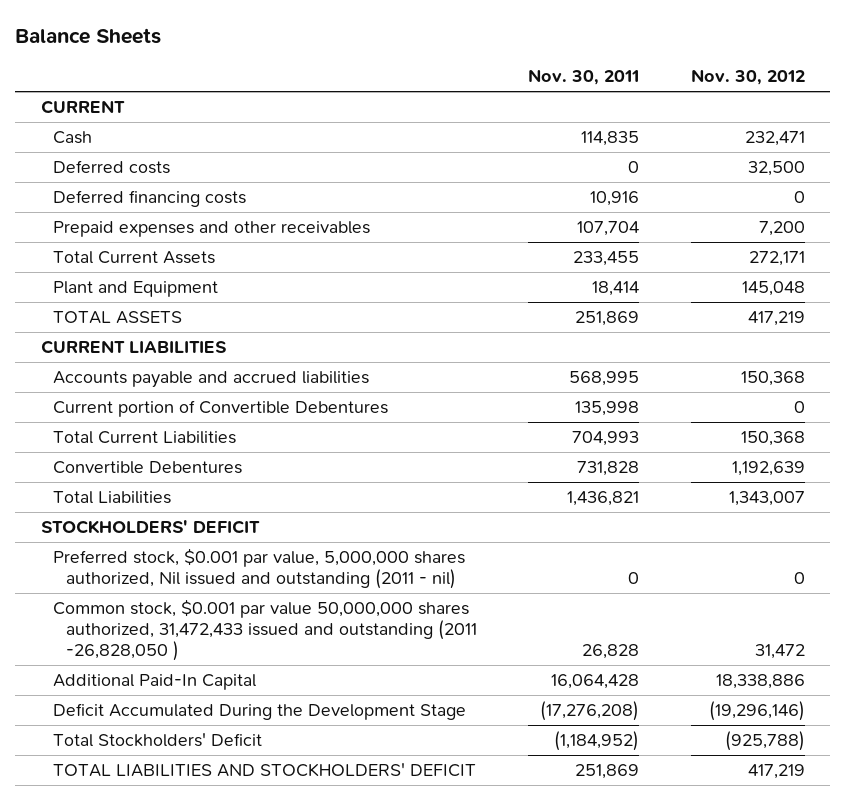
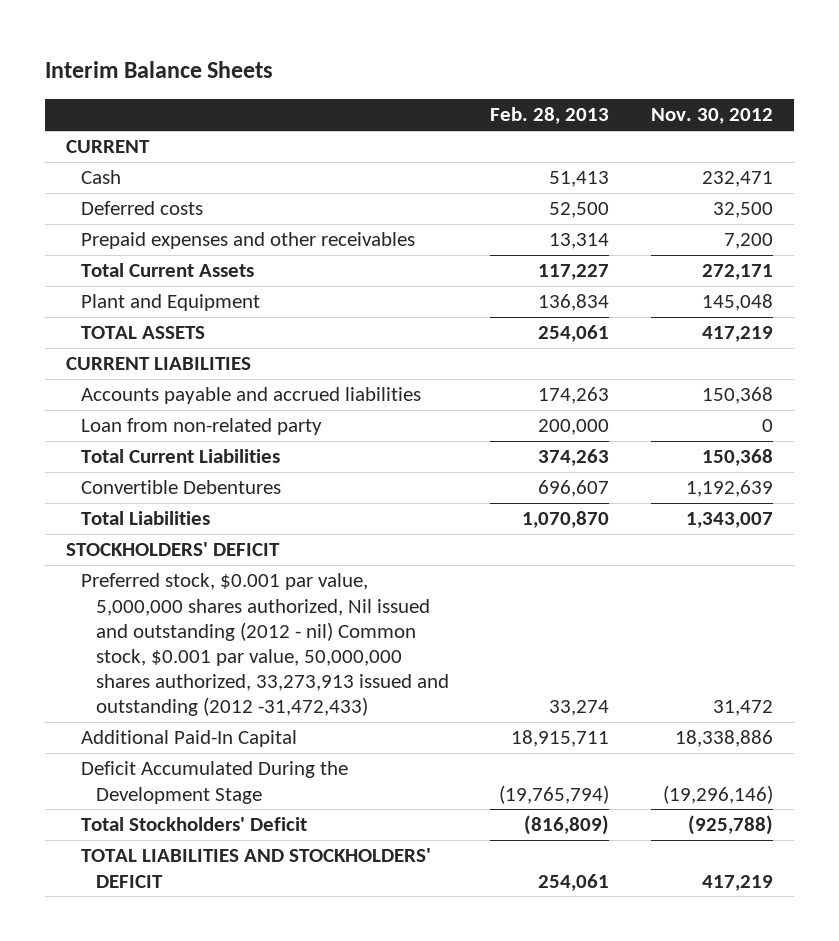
- Balance Sheets
+ Interim Balance Sheets
- | Nov. 30, 2011 | Nov. 30, 2012
+ | Feb. 28, 2013 | Nov. 30, 2012
- Deferred financing costs | 10,916 | 0
- Current portion of Convertible Debentures | 135,998 | 0
+ Loan from non-related party | 200,000 | 0
- Preferred stock, $0.001 par value, 5,000,000 shares authorized, Nil issued and outstanding (2011 - nil) | 0 | 0
- Common stock, $0.001 par value 50,000,000 shares authorized, 31,472,433 issued and outstanding (2011 -26,828,050 ) | 26,828 | 31,472
+ Preferred stock, $0.001 par value, 5,000,000 shares authorized, Nil issued and outstanding (2012 - nil) Common stock, $0.001 par value, 50,000,000 shares authorized, 33,273,913 issued and outstanding (2012 -31,472,433) | 33,274 | 31,472

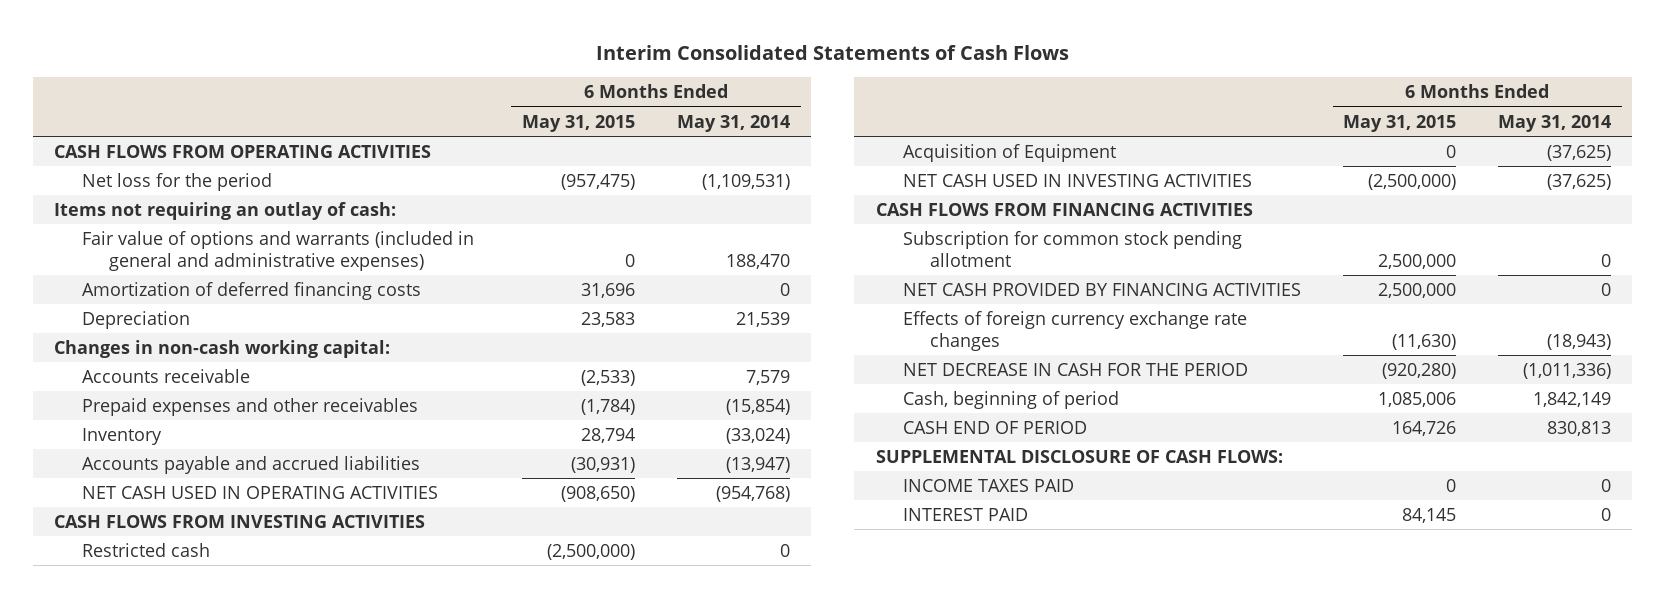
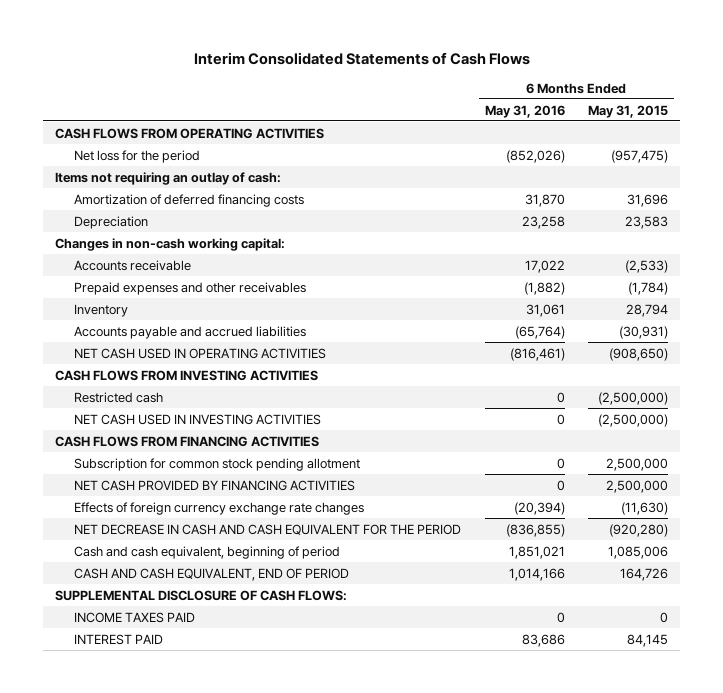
- | 6 Months Ended May 31, 2015 | 6 Months Ended May 31, 2014
+ | 6 Months Ended May 31, 2016 | 6 Months Ended May 31, 2015
- Fair value of options and warrants (included in general and administrative expenses) | 0 | 188,470
- Acquisition of Equipment | 0 | (37,625)
- NET DECREASE IN CASH FOR THE PERIOD | (920,280) | (1,011,336)
- Cash, beginning of period | 1,085,006 | 1,842,149
- CASH END OF PERIOD | 164,726 | 830,813
+ NET DECREASE IN CASH AND CASH EQUIVALENT FOR THE PERIOD | (836,855) | (920,280)
+ Cash and cash equivalent, beginning of period | 1,851,021 | 1,085,006
+ CASH AND CASH EQUIVALENT, END OF PERIOD | 1,014,166 | 164,726

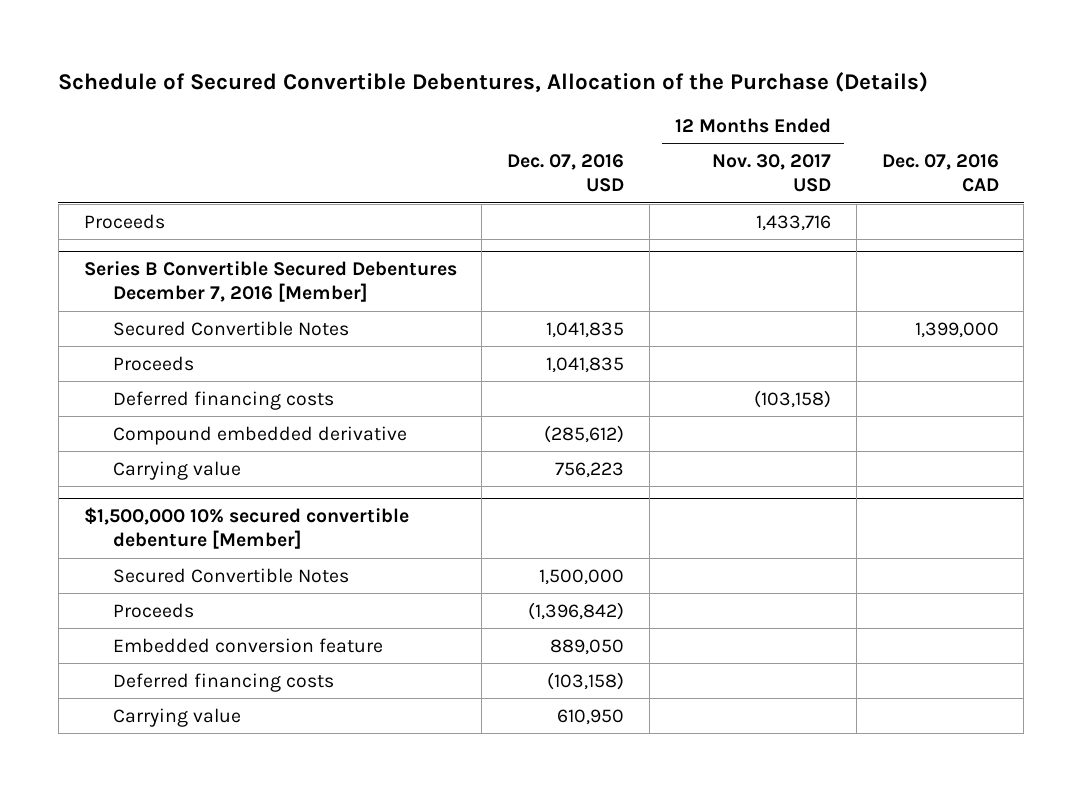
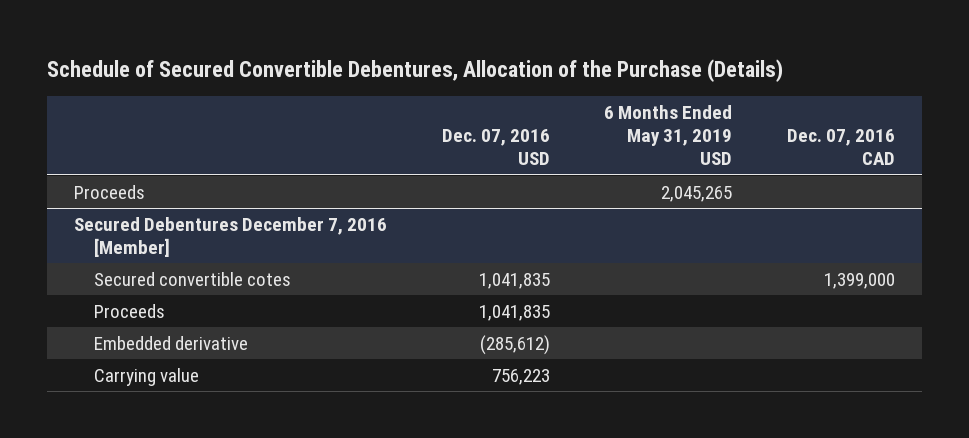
- | Dec. 07, 2016 USD | 12 Months Ended Nov. 30, 2017 USD | Dec. 07, 2016 CAD
+ | Dec. 07, 2016 USD | 6 Months Ended May 31, 2019 USD | Dec. 07, 2016 CAD
- Series B Convertible Secured Debentures December 7, 2016 [Member]
- Secured Convertible Notes | 1,041,835 | | 1,399,000
+ Secured Debentures December 7, 2016 [Member]
+ Secured convertible cotes | 1,041,835 | | 1,399,000
- Deferred financing costs | | (103,158) |
- Compound embedded derivative | (285,612) | |
+ Embedded derivative | (285,612) | |
- $1,500,000 10% secured convertible debenture [Member]
- Secured Convertible Notes | 1,500,000 | |
- Proceeds | (1,396,842) | |
- Embedded conversion feature | 889,050 | |
- Deferred financing costs | (103,158) | |
- Carrying value | 610,950 | |

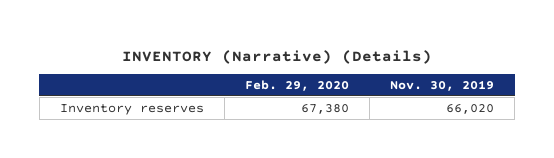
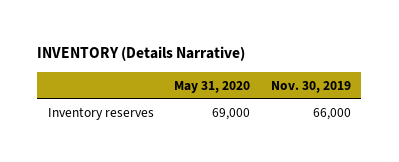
- INVENTORY (Narrative) (Details)
+ INVENTORY (Details Narrative)
- | Feb. 29, 2020 | Nov. 30, 2019
+ | May 31, 2020 | Nov. 30, 2019
- Inventory reserves | 67,380 | 66,020
+ Inventory reserves | 69,000 | 66,000

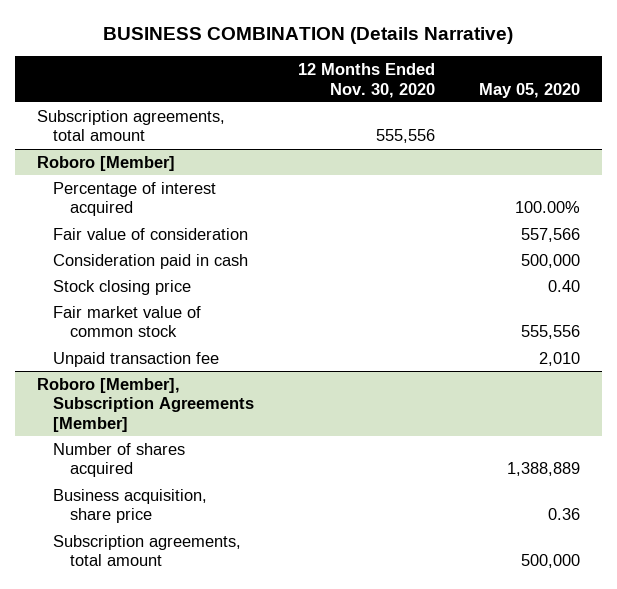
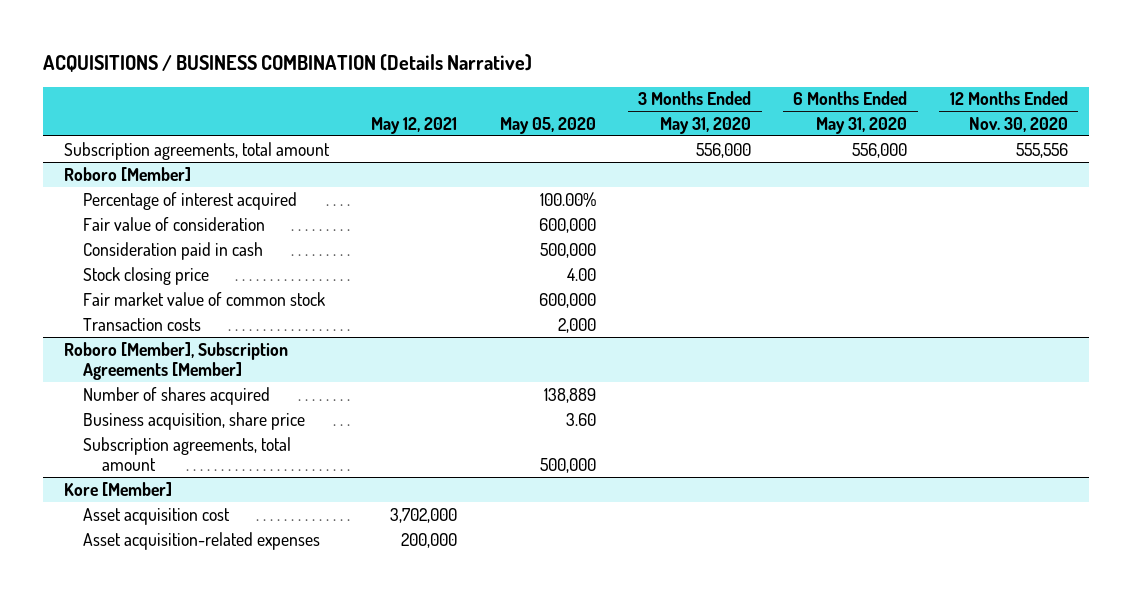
- BUSINESS COMBINATION (Details Narrative)
+ ACQUISITIONS / BUSINESS COMBINATION (Details Narrative)
- | 12 Months Ended Nov. 30, 2020 | May 05, 2020
+ | May 12, 2021 | May 05, 2020 | 3 Months Ended May 31, 2020 | 6 Months Ended May 31, 2020 | 12 Months Ended Nov. 30, 2020
@ Roboro [Member]
- Fair value of consideration | | 557,566
+ Fair value of consideration | | 600,000 | | |
- Stock closing price | | 0.40
- Fair market value of common stock | | 555,556
- Unpaid transaction fee | | 2,010
+ Stock closing price | | 4.00 | | |
+ Fair market value of common stock | | 600,000 | | |
+ Transaction costs | | 2,000 | | |
@ Roboro [Member], Subscription Agreements [Member]
- Number of shares acquired | | 1,388,889
- Business acquisition, share price | | 0.36
+ Number of shares acquired | | 138,889 | | |
+ Business acquisition, share price | | 3.60 | | |
+ Kore [Member]
+ Asset acquisition cost | 3,702,000 | | | |
+ Asset acquisition-related expenses | 200,000 | | | |

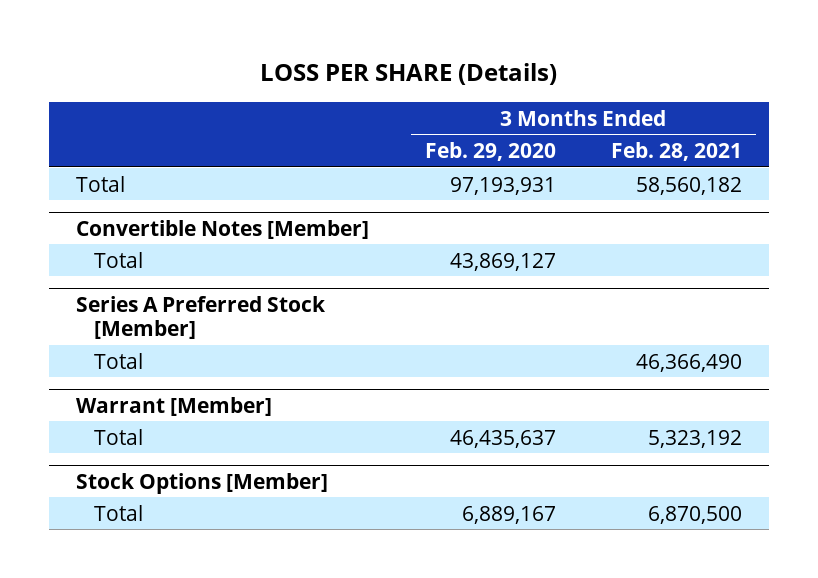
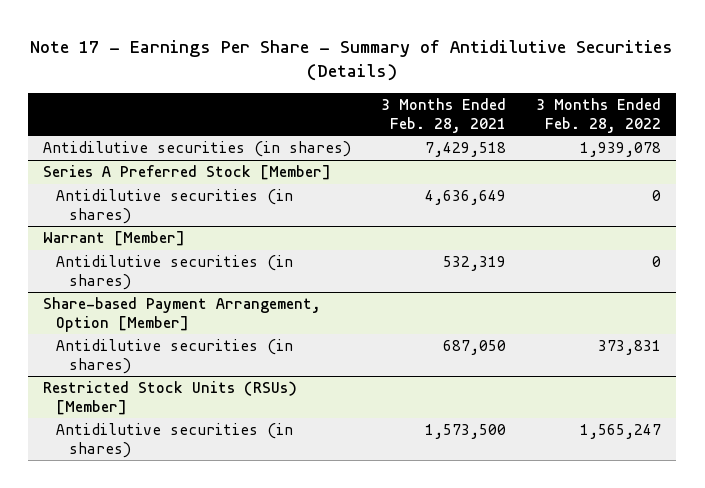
- LOSS PER SHARE (Details)
+ Note 17 - Earnings Per Share - Summary of Antidilutive Securities (Details)
- | 3 Months Ended Feb. 29, 2020 | 3 Months Ended Feb. 28, 2021
+ | 3 Months Ended Feb. 28, 2021 | 3 Months Ended Feb. 28, 2022
- Total | 97,193,931 | 58,560,182
- Convertible Notes [Member]
- Total | 43,869,127 |
+ Antidilutive securities (in shares) | 7,429,518 | 1,939,078
@ Series A Preferred Stock [Member]
- Total | | 46,366,490
+ Antidilutive securities (in shares) | 4,636,649 | 0
@ Warrant [Member]
- Total | 46,435,637 | 5,323,192
- Stock Options [Member]
- Total | 6,889,167 | 6,870,500
@ Warrant [Member]
+ Antidilutive securities (in shares) | 532,319 | 0
+ Share-based Payment Arrangement, Option [Member]
+ Antidilutive securities (in shares) | 687,050 | 373,831
+ Restricted Stock Units (RSUs) [Member]
+ Antidilutive securities (in shares) | 1,573,500 | 1,565,247

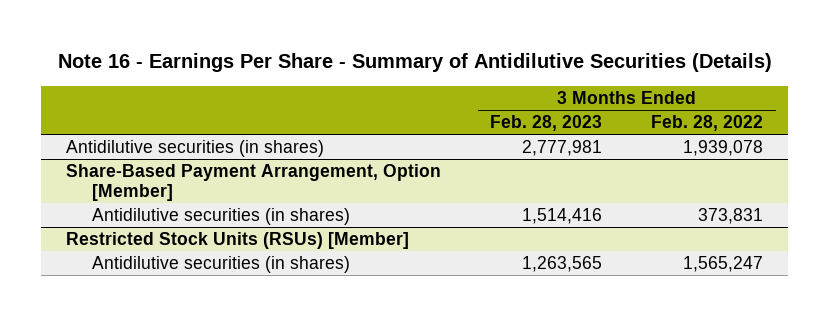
- Note 17 - Earnings Per Share - Summary of Antidilutive Securities (Details)
+ Note 16 - Earnings Per Share - Summary of Antidilutive Securities (Details)
- | 3 Months Ended Feb. 28, 2021 | 3 Months Ended Feb. 28, 2022
+ | 3 Months Ended Feb. 28, 2023 | 3 Months Ended Feb. 28, 2022
- Series A Preferred Stock [Member]
- Antidilutive securities (in shares) | 4,636,649 | 0
- Warrant [Member]
- Antidilutive securities (in shares) | 532,319 | 0
- Share-based Payment Arrangement, Option [Member]
+ Share-Based Payment Arrangement, Option [Member]

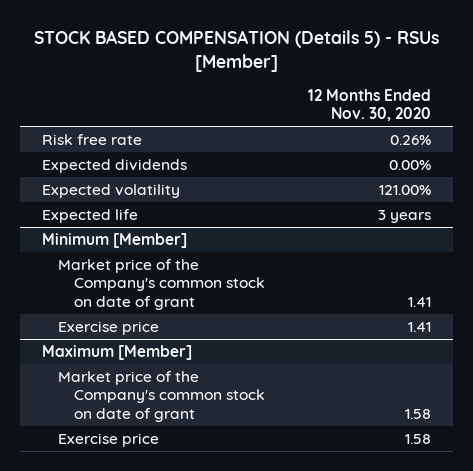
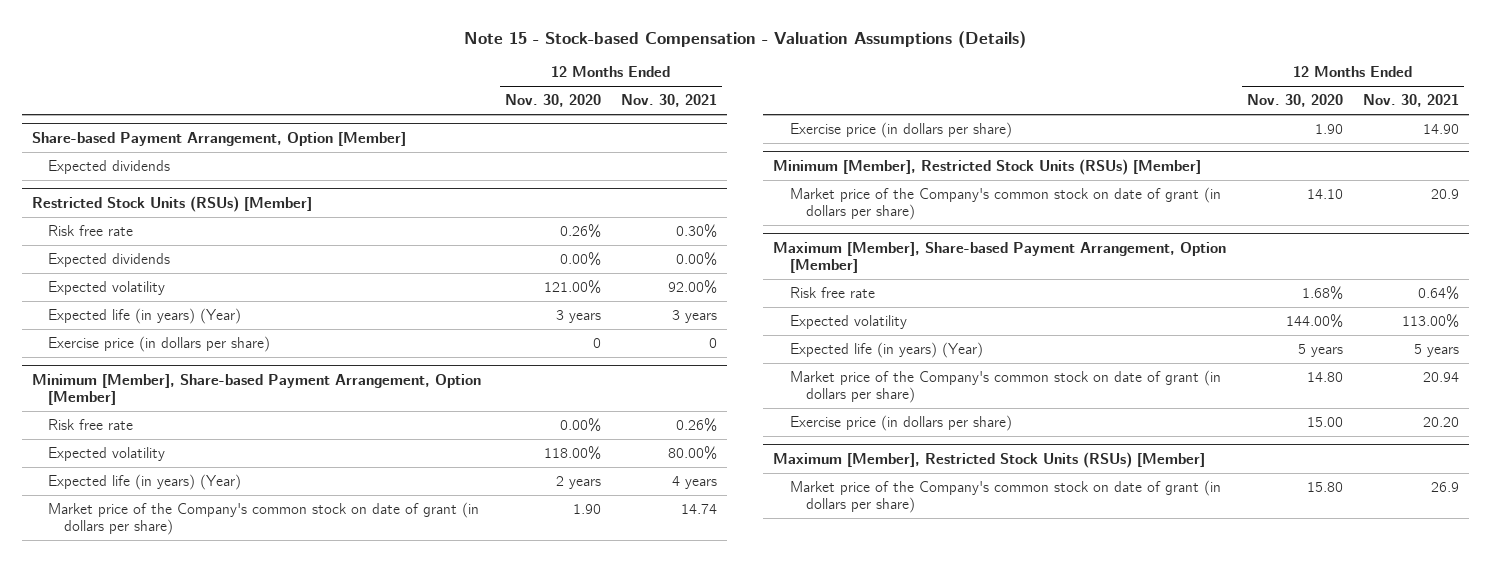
- STOCK BASED COMPENSATION (Details 5) - RSUs [Member]
+ Note 15 - Stock-based Compensation - Valuation Assumptions (Details)
- | 12 Months Ended Nov. 30, 2020
+ | 12 Months Ended Nov. 30, 2020 | 12 Months Ended Nov. 30, 2021
+ Share-based Payment Arrangement, Option [Member]
+ Expected dividends
+ Restricted Stock Units (RSUs) [Member]
- Expected life | 3 years
- Minimum [Member]
- Market price of the Company's common stock on date of grant | 1.41
- Exercise price | 1.41
- Maximum [Member]
- Market price of the Company's common stock on date of grant | 1.58
- Exercise price | 1.58
+ Expected life (in years) (Year) | 3 years | 3 years
+ Exercise price (in dollars per share) | 0 | 0
+ Minimum [Member], Share-based Payment Arrangement, Option [Member]
+ Risk free rate | 0.00% | 0.26%
+ Expected volatility | 118.00% | 80.00%
+ Expected life (in years) (Year) | 2 years | 4 years
+ Market price of the Company's common stock on date of grant (in dollars per share) | 1.90 | 14.74
+ Exercise price (in dollars per share) | 1.90 | 14.90
+ Minimum [Member], Restricted Stock Units (RSUs) [Member]
+ Market price of the Company's common stock on date of grant (in dollars per share) | 14.10 | 20.9
+ Maximum [Member], Share-based Payment Arrangement, Option [Member]
+ Risk free rate | 1.68% | 0.64%
+ Expected volatility | 144.00% | 113.00%
+ Expected life (in years) (Year) | 5 years | 5 years
+ Market price of the Company's common stock on date of grant (in dollars per share) | 14.80 | 20.94
+ Exercise price (in dollars per share) | 15.00 | 20.20
+ Maximum [Member], Restricted Stock Units (RSUs) [Member]
+ Market price of the Company's common stock on date of grant (in dollars per share) | 15.80 | 26.9

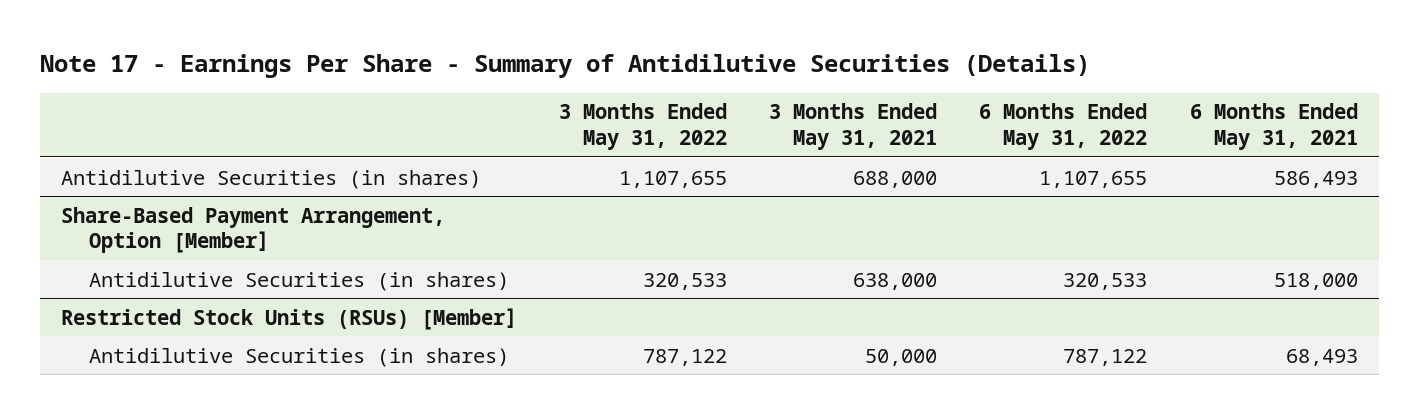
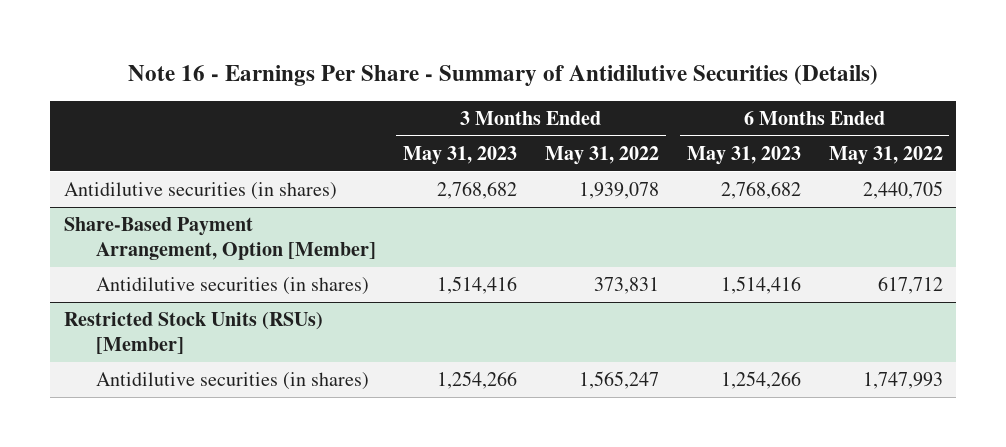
- Note 17 - Earnings Per Share - Summary of Antidilutive Securities (Details)
+ Note 16 - Earnings Per Share - Summary of Antidilutive Securities (Details)
- | 3 Months Ended May 31, 2022 | 3 Months Ended May 31, 2021 | 6 Months Ended May 31, 2022 | 6 Months Ended May 31, 2021
+ | 3 Months Ended May 31, 2023 | 3 Months Ended May 31, 2022 | 6 Months Ended May 31, 2023 | 6 Months Ended May 31, 2022
- Antidilutive Securities (in shares) | 1,107,655 | 688,000 | 1,107,655 | 586,493
+ Antidilutive securities (in shares) | 2,768,682 | 1,939,078 | 2,768,682 | 2,440,705
@ Share-Based Payment Arrangement, Option [Member]
- Antidilutive Securities (in shares) | 320,533 | 638,000 | 320,533 | 518,000
+ Antidilutive securities (in shares) | 1,514,416 | 373,831 | 1,514,416 | 617,712
@ Restricted Stock Units (RSUs) [Member]
- Antidilutive Securities (in shares) | 787,122 | 50,000 | 787,122 | 68,493
+ Antidilutive securities (in shares) | 1,254,266 | 1,565,247 | 1,254,266 | 1,747,993

